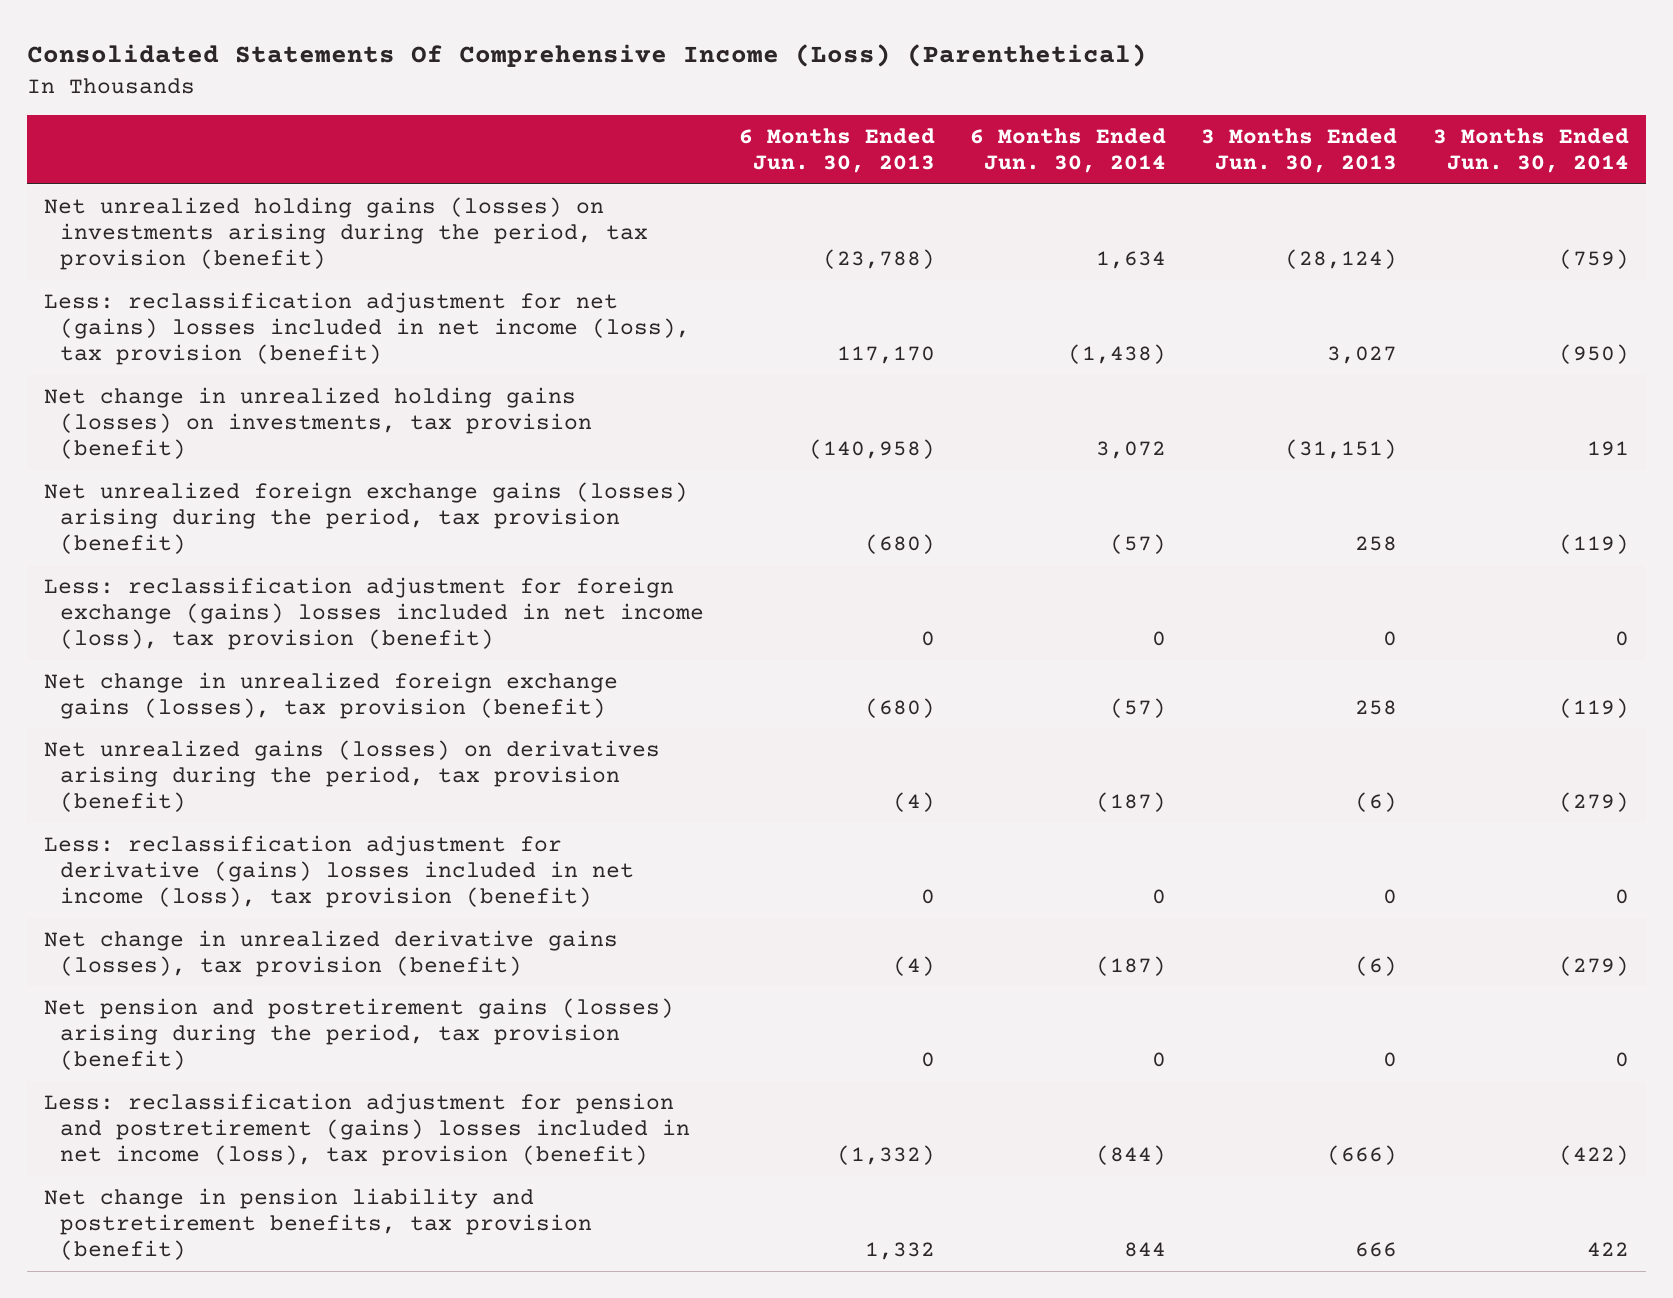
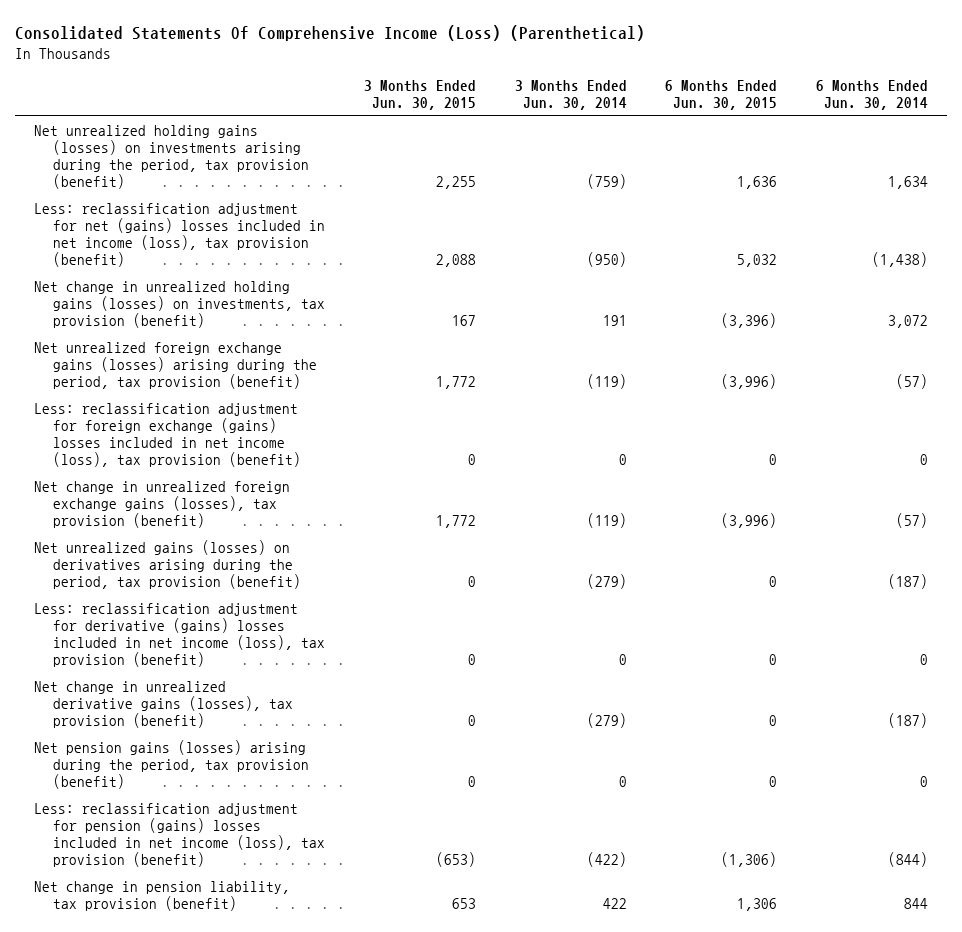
- | 6 Months Ended Jun. 30, 2013 | 6 Months Ended Jun. 30, 2014 | 3 Months Ended Jun. 30, 2013 | 3 Months Ended Jun. 30, 2014
+ | 3 Months Ended Jun. 30, 2015 | 3 Months Ended Jun. 30, 2014 | 6 Months Ended Jun. 30, 2015 | 6 Months Ended Jun. 30, 2014
- Net pension and postretirement gains (losses) arising during the period, tax provision (benefit) | 0 | 0 | 0 | 0
- Less: reclassification adjustment for pension and postretirement (gains) losses included in net income (loss), tax provision (benefit) | (1,332) | (844) | (666) | (422)
- Net change in pension liability and postretirement benefits, tax provision (benefit) | 1,332 | 844 | 666 | 422
+ Net pension gains (losses) arising during the period, tax provision (benefit) | 0 | 0 | 0 | 0
+ Less: reclassification adjustment for pension (gains) losses included in net income (loss), tax provision (benefit) | (653) | (422) | (1,306) | (844)
+ Net change in pension liability, tax provision (benefit) | 653 | 422 | 1,306 | 844

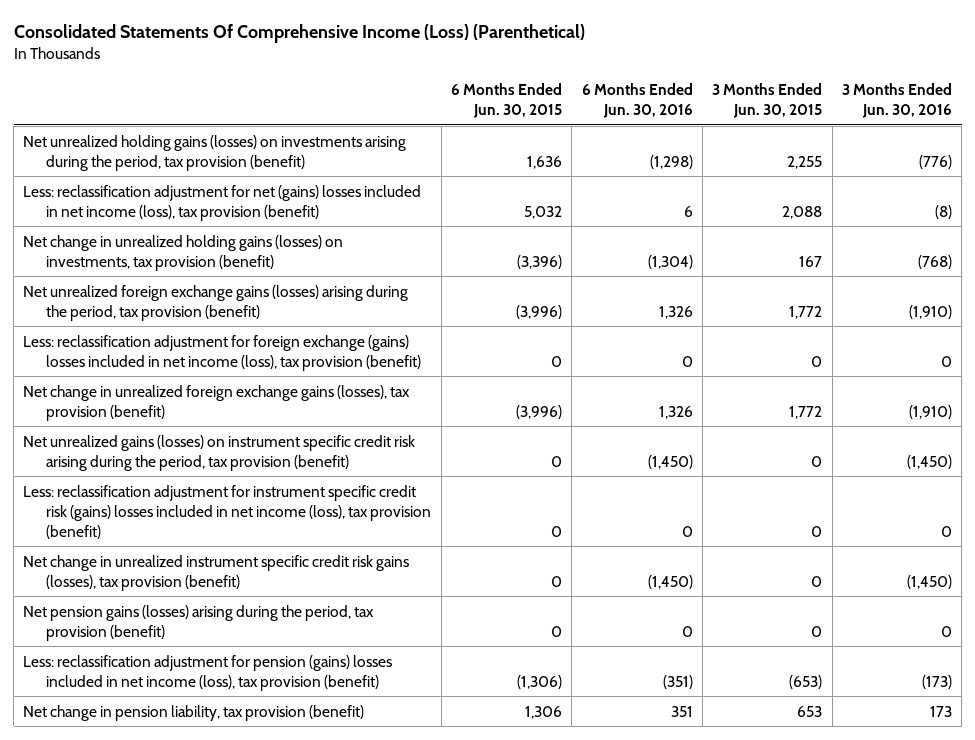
- | 3 Months Ended Jun. 30, 2015 | 3 Months Ended Jun. 30, 2014 | 6 Months Ended Jun. 30, 2015 | 6 Months Ended Jun. 30, 2014
+ | 6 Months Ended Jun. 30, 2015 | 6 Months Ended Jun. 30, 2016 | 3 Months Ended Jun. 30, 2015 | 3 Months Ended Jun. 30, 2016
- Net unrealized gains (losses) on derivatives arising during the period, tax provision (benefit) | 0 | (279) | 0 | (187)
- Less: reclassification adjustment for derivative (gains) losses included in net income (loss), tax provision (benefit) | 0 | 0 | 0 | 0
- Net change in unrealized derivative gains (losses), tax provision (benefit) | 0 | (279) | 0 | (187)
+ Net unrealized gains (losses) on instrument specific credit risk arising during the period, tax provision (benefit) | 0 | (1,450) | 0 | (1,450)
+ Less: reclassification adjustment for instrument specific credit risk (gains) losses included in net income (loss), tax provision (benefit) | 0 | 0 | 0 | 0
+ Net change in unrealized instrument specific credit risk gains (losses), tax provision (benefit) | 0 | (1,450) | 0 | (1,450)

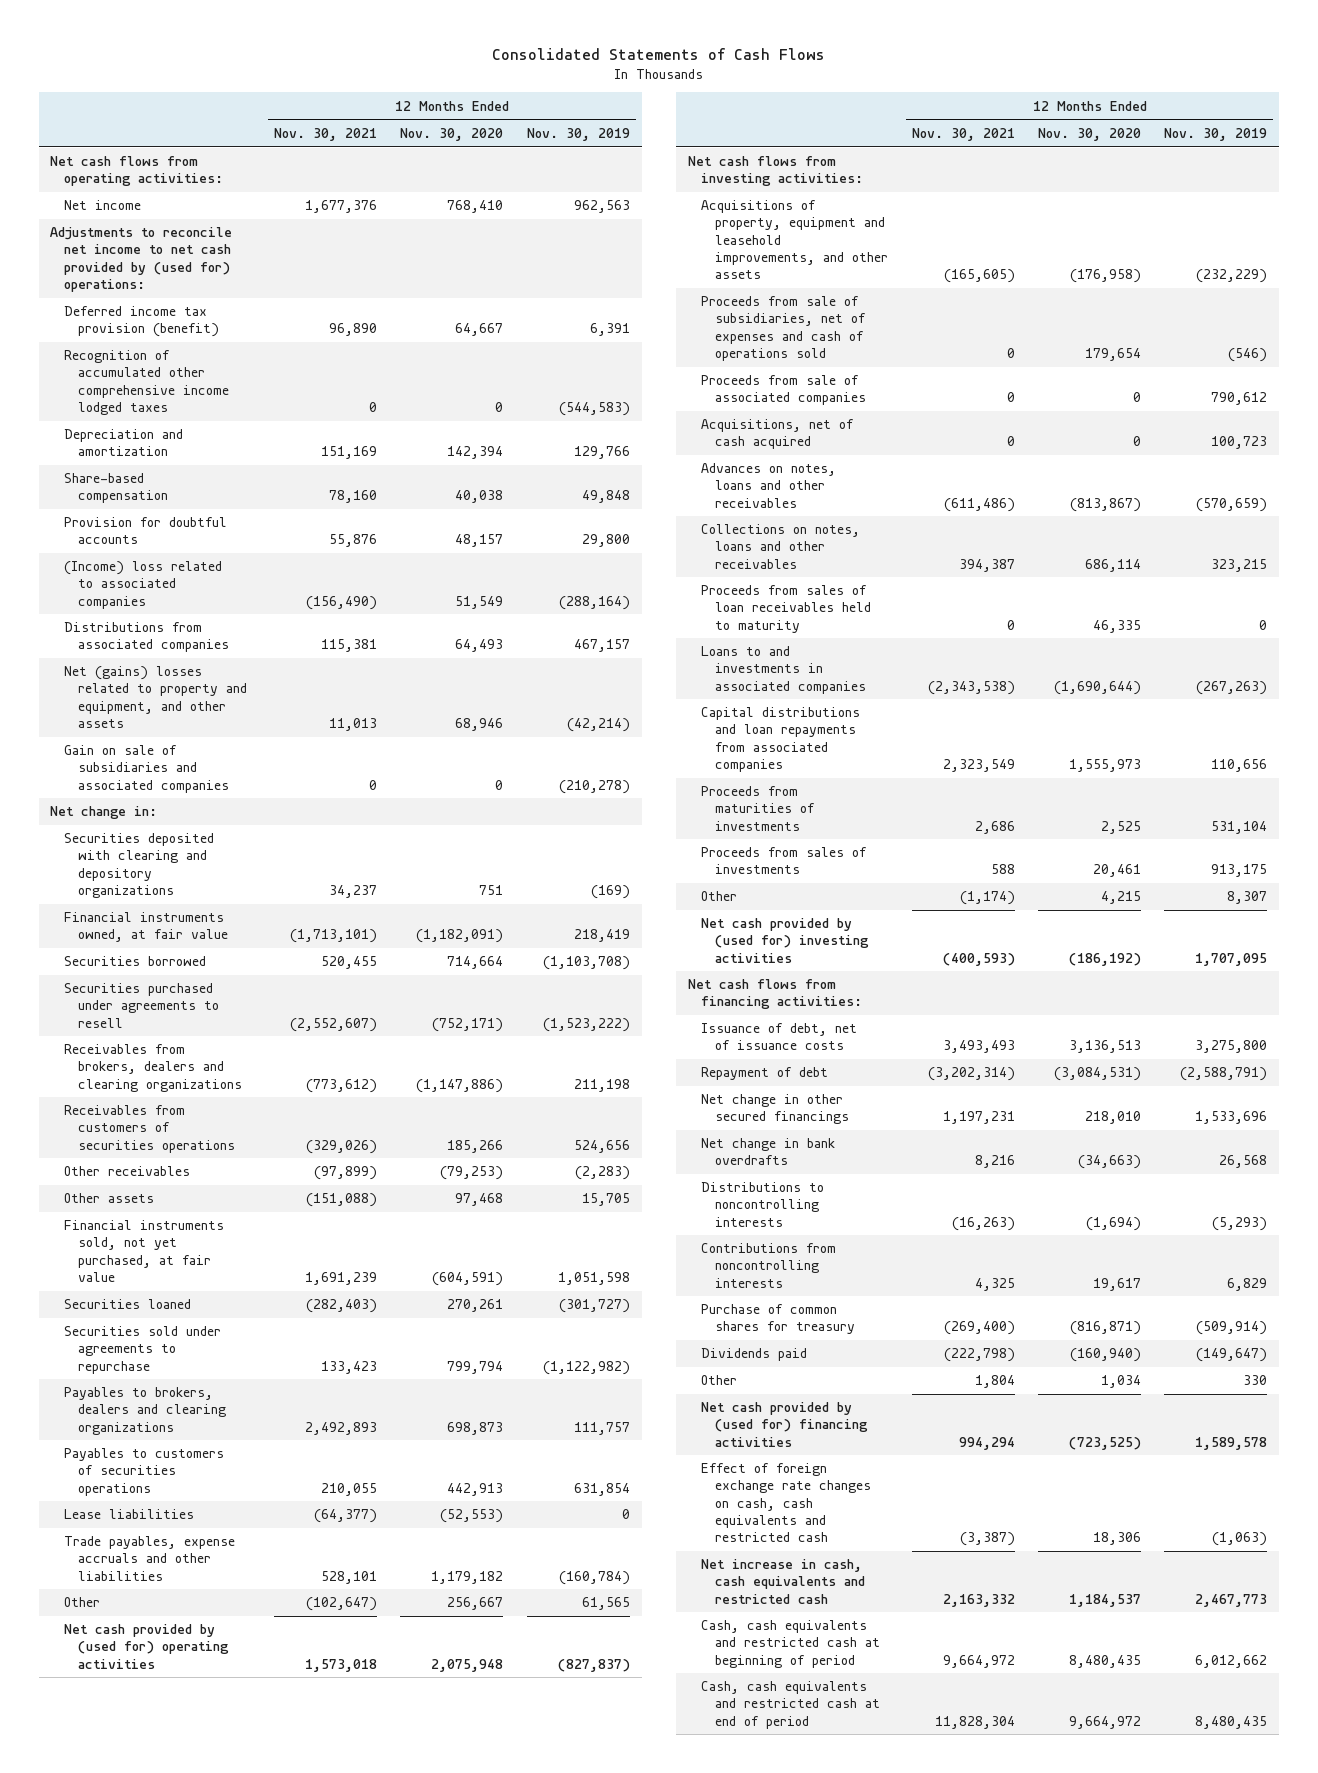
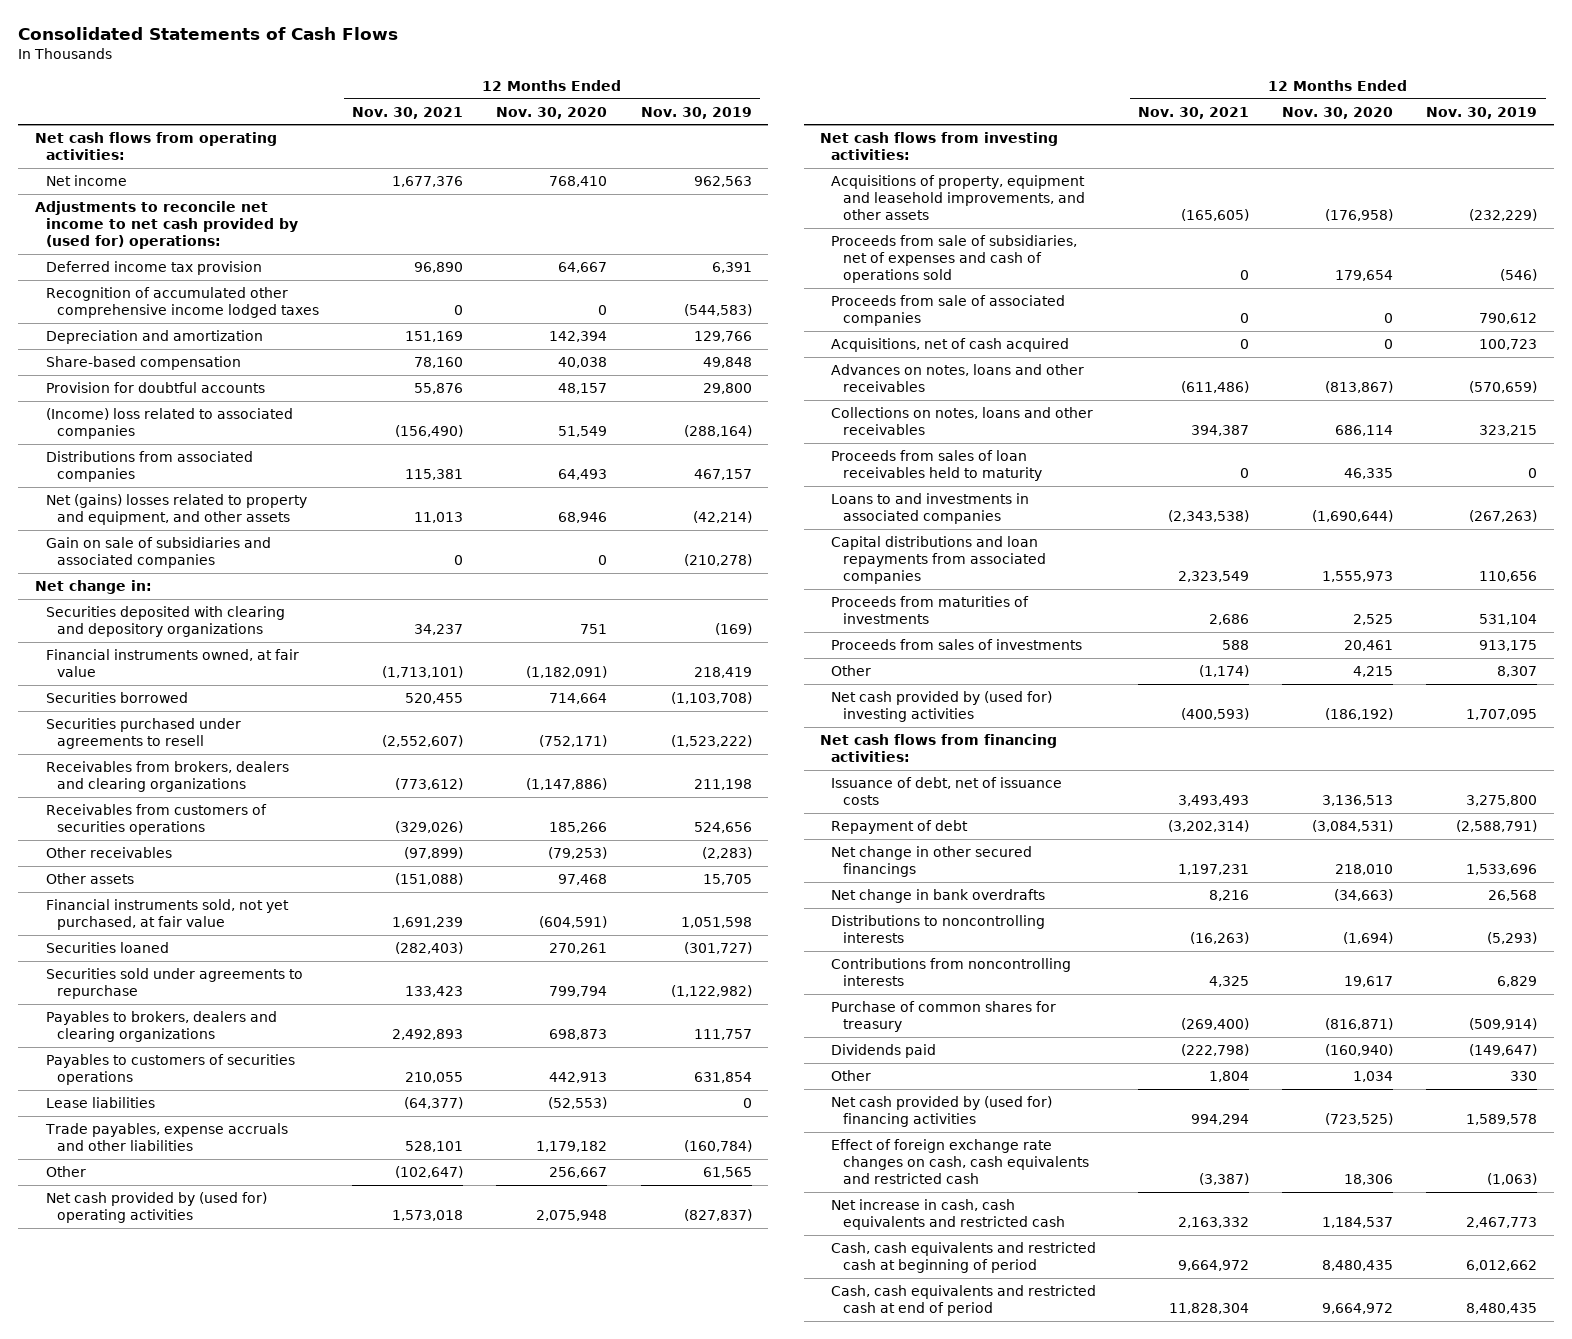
- Deferred income tax provision (benefit) | 96,890 | 64,667 | 6,391
+ Deferred income tax provision | 96,890 | 64,667 | 6,391

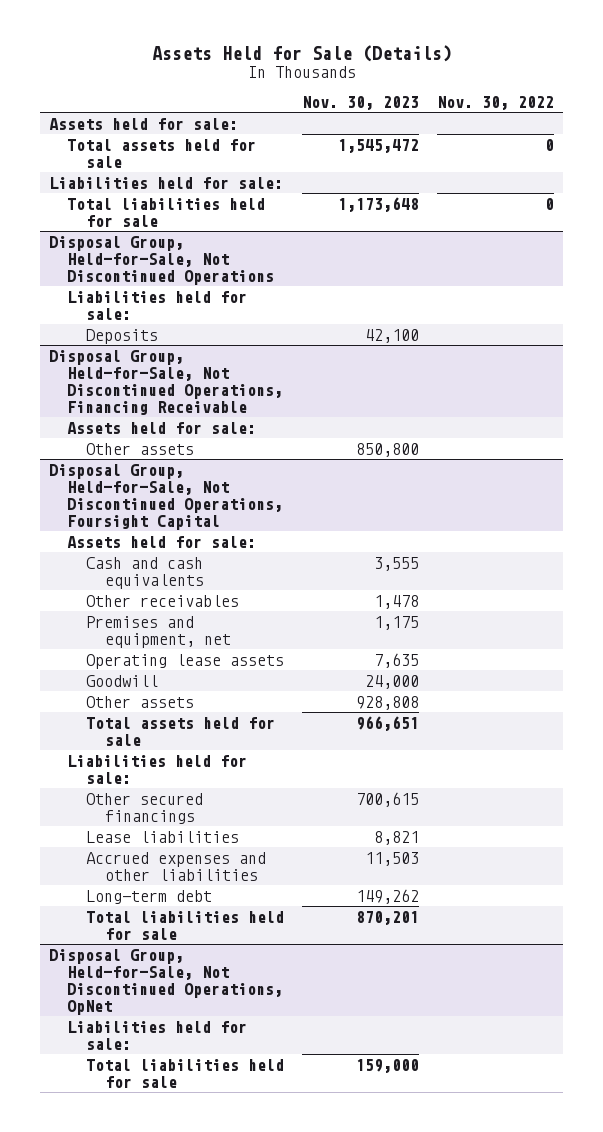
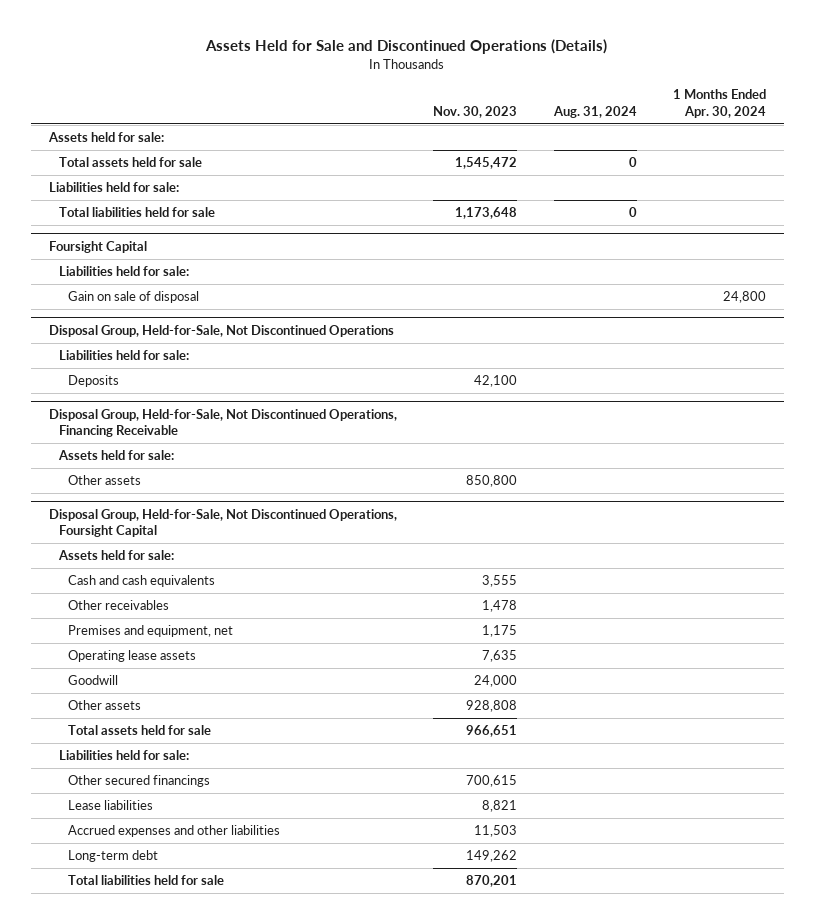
- Assets Held for Sale (Details)
+ Assets Held for Sale and Discontinued Operations (Details)
- | Nov. 30, 2023 | Nov. 30, 2022
+ | Nov. 30, 2023 | Aug. 31, 2024 | 1 Months Ended Apr. 30, 2024
+ Foursight Capital
+ Liabilities held for sale:
+ Gain on sale of disposal | | | 24,800
- Disposal Group, Held-for-Sale, Not Discontinued Operations, OpNet
- Liabilities held for sale:
- Total liabilities held for sale | 159,000 |

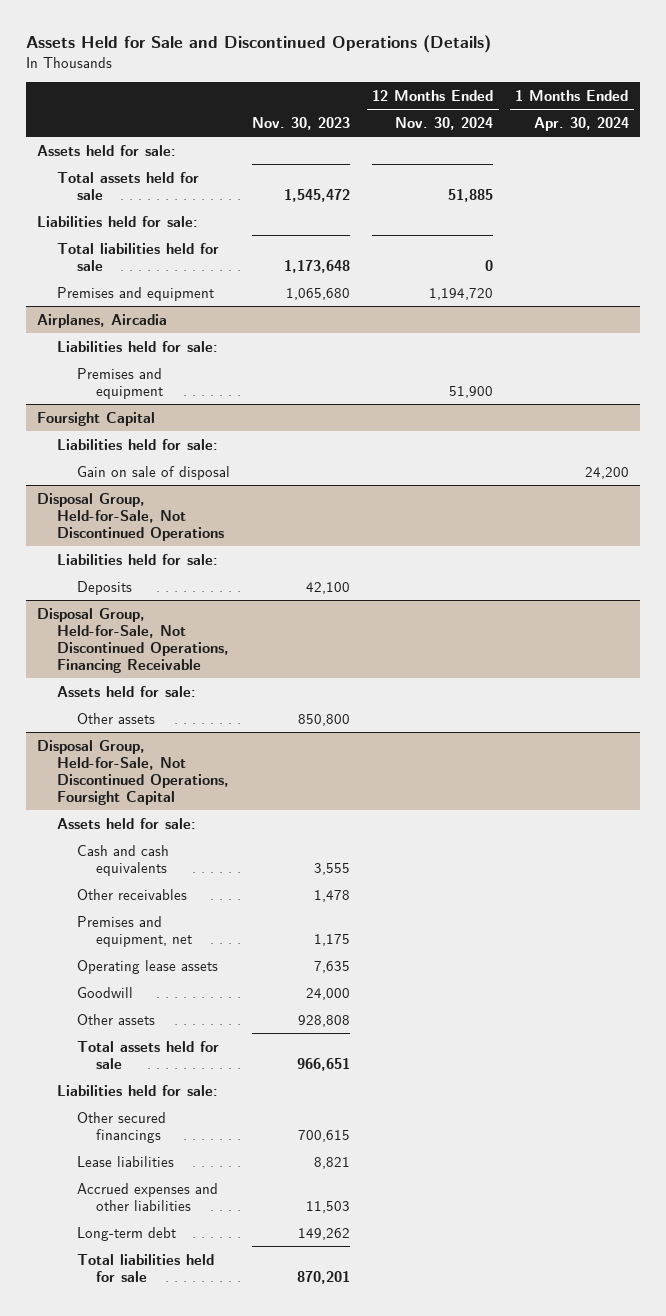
- | Nov. 30, 2023 | Aug. 31, 2024 | 1 Months Ended Apr. 30, 2024
+ | Nov. 30, 2023 | 12 Months Ended Nov. 30, 2024 | 1 Months Ended Apr. 30, 2024
+ Premises and equipment | 1,065,680 | 1,194,720 |
+ Airplanes, Aircadia
+ Liabilities held for sale:
+ Premises and equipment | | 51,900 |
@ Foursight Capital
- Gain on sale of disposal | | | 24,800
+ Gain on sale of disposal | | | 24,200

